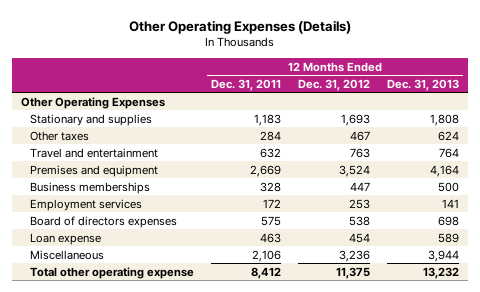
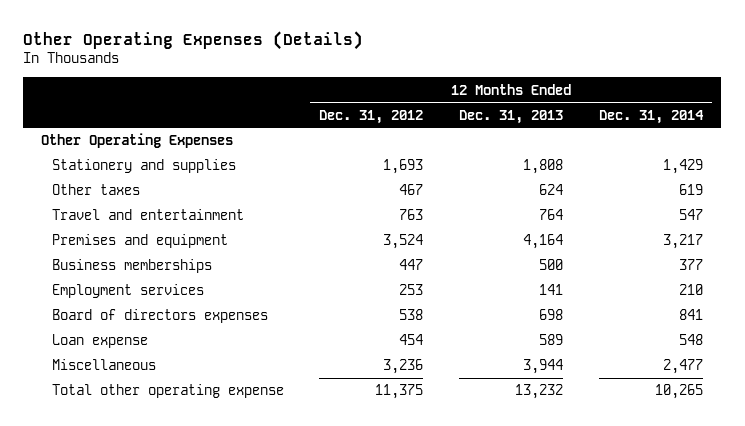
- | 12 Months Ended Dec. 31, 2011 | 12 Months Ended Dec. 31, 2012 | 12 Months Ended Dec. 31, 2013
+ | 12 Months Ended Dec. 31, 2012 | 12 Months Ended Dec. 31, 2013 | 12 Months Ended Dec. 31, 2014
- Stationary and supplies | 1,183 | 1,693 | 1,808
+ Stationery and supplies | 1,693 | 1,808 | 1,429

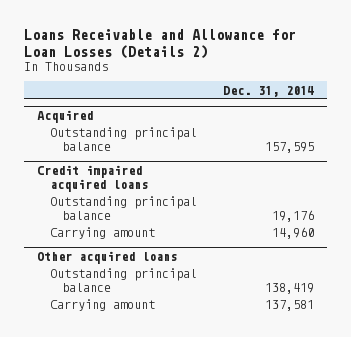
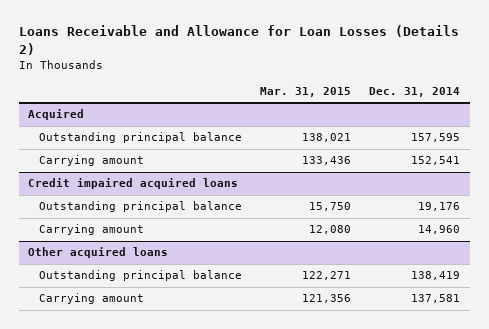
- | Dec. 31, 2014
+ | Mar. 31, 2015 | Dec. 31, 2014
@ Acquired
+ Carrying amount | 133,436 | 152,541

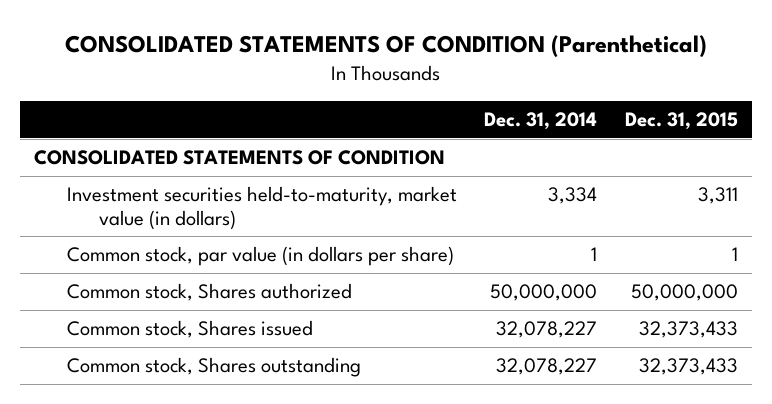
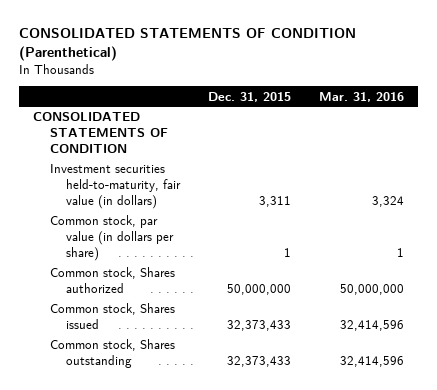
- | Dec. 31, 2014 | Dec. 31, 2015
+ | Dec. 31, 2015 | Mar. 31, 2016
- Investment securities held-to-maturity, market value (in dollars) | 3,334 | 3,311
+ Investment securities held-to-maturity, fair value (in dollars) | 3,311 | 3,324

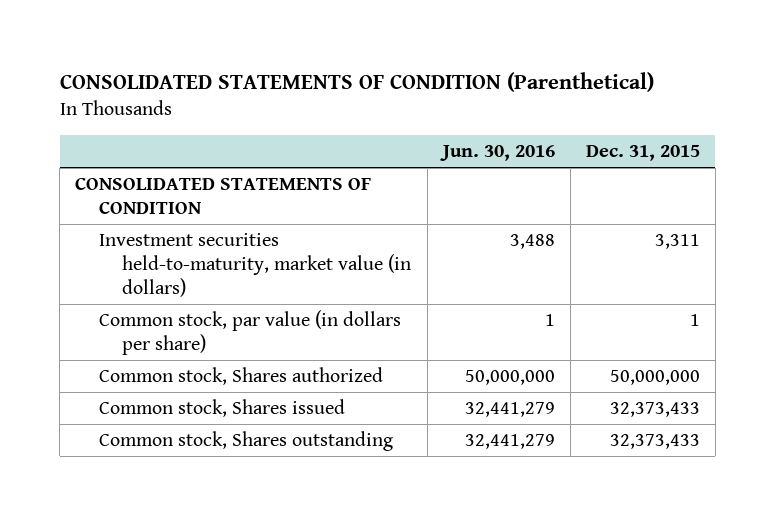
- | Dec. 31, 2015 | Mar. 31, 2016
+ | Jun. 30, 2016 | Dec. 31, 2015
- Investment securities held-to-maturity, fair value (in dollars) | 3,311 | 3,324
+ Investment securities held-to-maturity, market value (in dollars) | 3,488 | 3,311

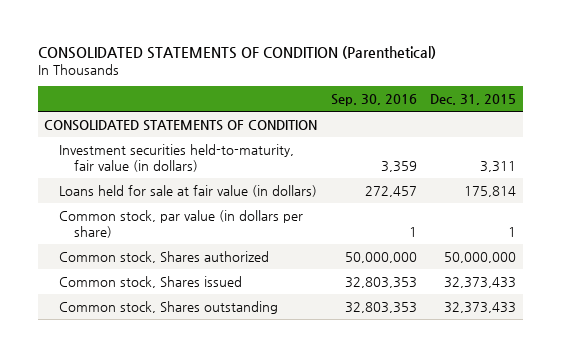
- | Jun. 30, 2016 | Dec. 31, 2015
+ | Sep. 30, 2016 | Dec. 31, 2015
- Investment securities held-to-maturity, market value (in dollars) | 3,488 | 3,311
+ Investment securities held-to-maturity, fair value (in dollars) | 3,359 | 3,311
+ Loans held for sale at fair value (in dollars) | 272,457 | 175,814

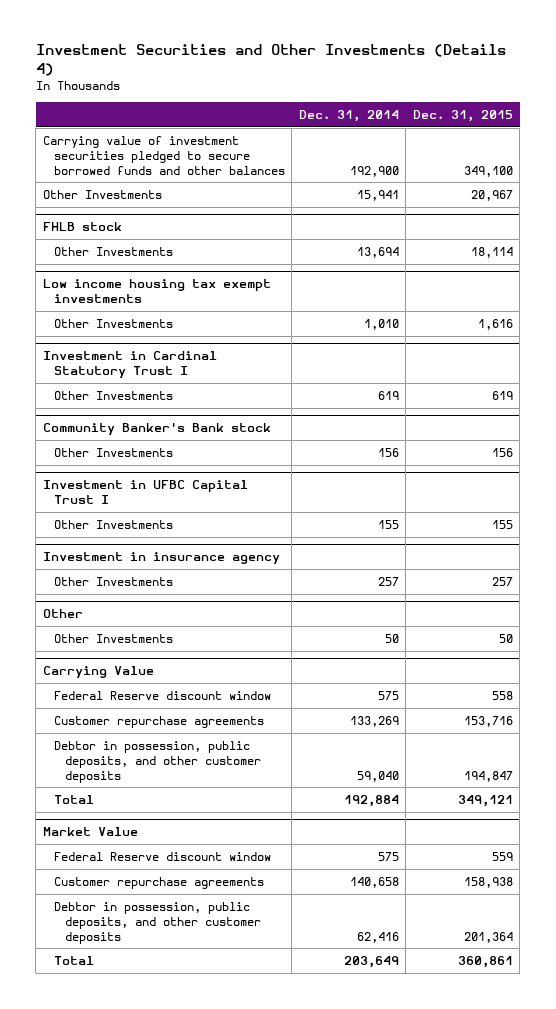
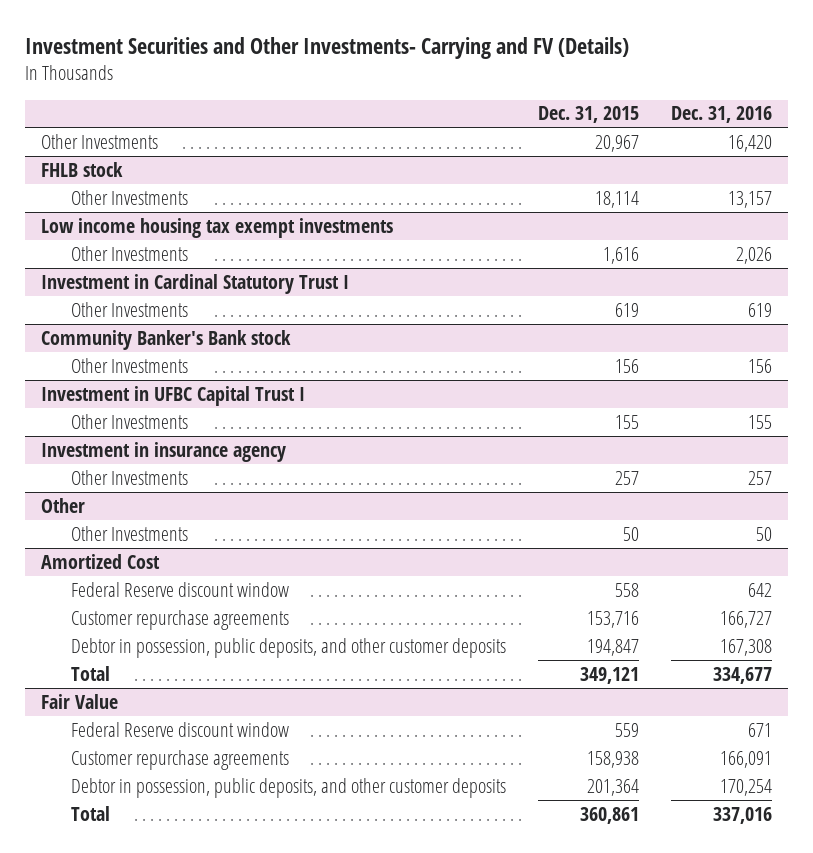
- Investment Securities and Other Investments (Details 4)
+ Investment Securities and Other Investments- Carrying and FV (Details)
- | Dec. 31, 2014 | Dec. 31, 2015
+ | Dec. 31, 2015 | Dec. 31, 2016
- Carrying value of investment securities pledged to secure borrowed funds and other balances | 192,900 | 349,100
- Carrying Value
+ Amortized Cost
- Market Value
+ Fair Value

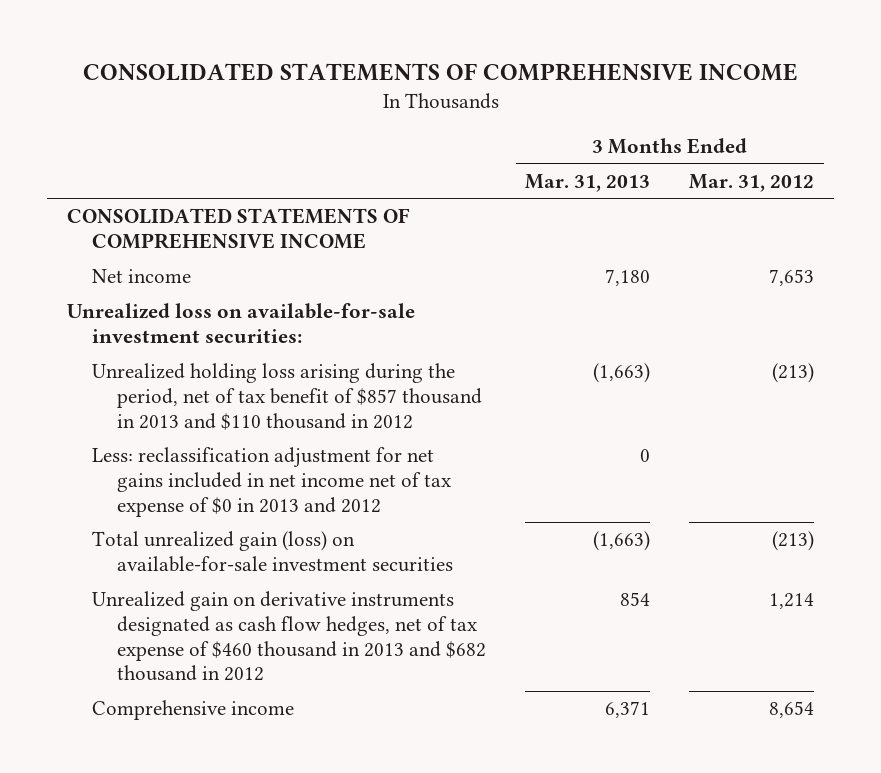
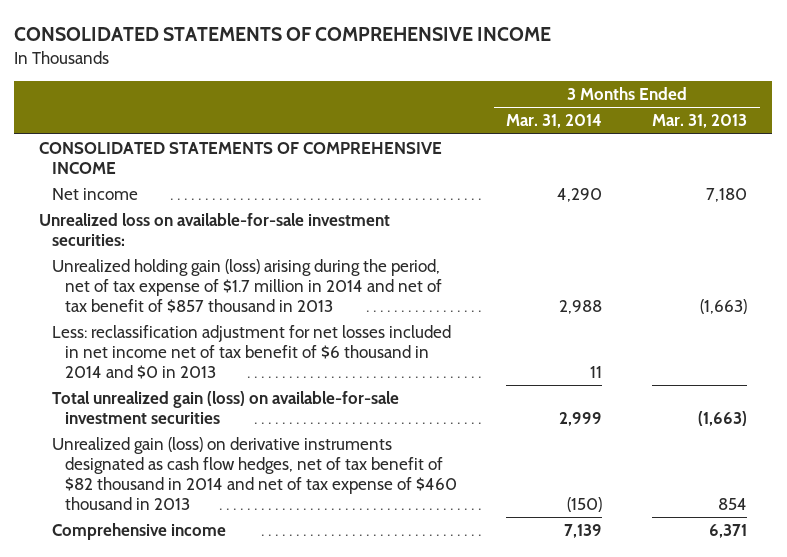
- | 3 Months Ended Mar. 31, 2013 | 3 Months Ended Mar. 31, 2012
+ | 3 Months Ended Mar. 31, 2014 | 3 Months Ended Mar. 31, 2013
- Unrealized holding loss arising during the period, net of tax benefit of $857 thousand in 2013 and $110 thousand in 2012 | (1,663) | (213)
- Less: reclassification adjustment for net gains included in net income net of tax expense of $0 in 2013 and 2012 | 0 |
+ Unrealized holding gain (loss) arising during the period, net of tax expense of $1.7 million in 2014 and net of tax benefit of $857 thousand in 2013 | 2,988 | (1,663)
+ Less: reclassification adjustment for net losses included in net income net of tax benefit of $6 thousand in 2014 and $0 in 2013 | 11 |
- Unrealized gain on derivative instruments designated as cash flow hedges, net of tax expense of $460 thousand in 2013 and $682 thousand in 2012 | 854 | 1,214
+ Unrealized gain (loss) on derivative instruments designated as cash flow hedges, net of tax benefit of $82 thousand in 2014 and net of tax expense of $460 thousand in 2013 | (150) | 854

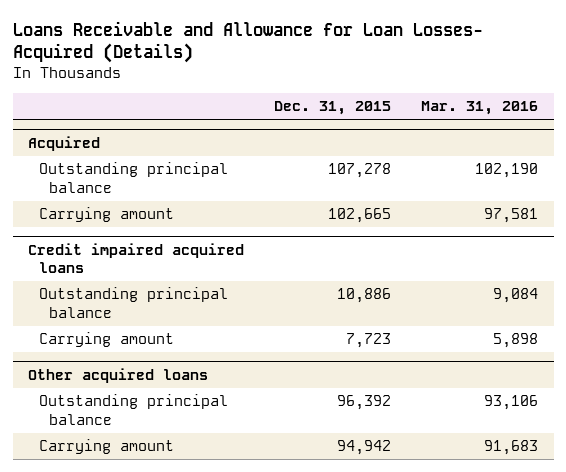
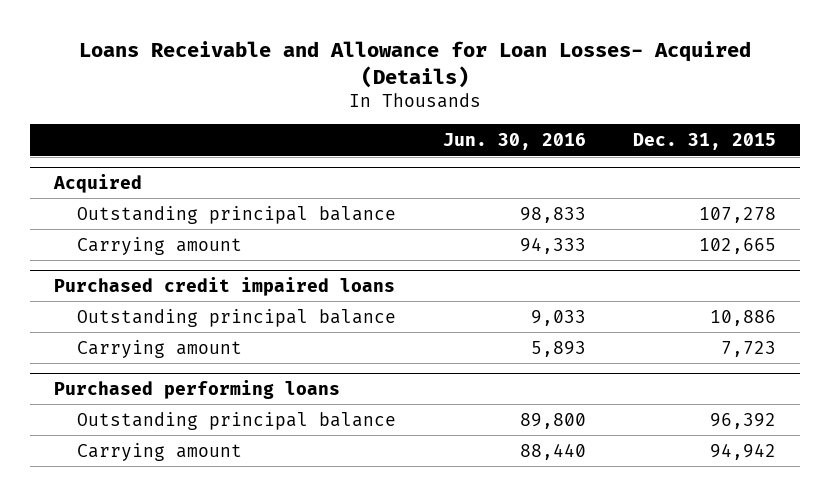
- | Dec. 31, 2015 | Mar. 31, 2016
+ | Jun. 30, 2016 | Dec. 31, 2015
- Credit impaired acquired loans
+ Purchased credit impaired loans
- Other acquired loans
+ Purchased performing loans

